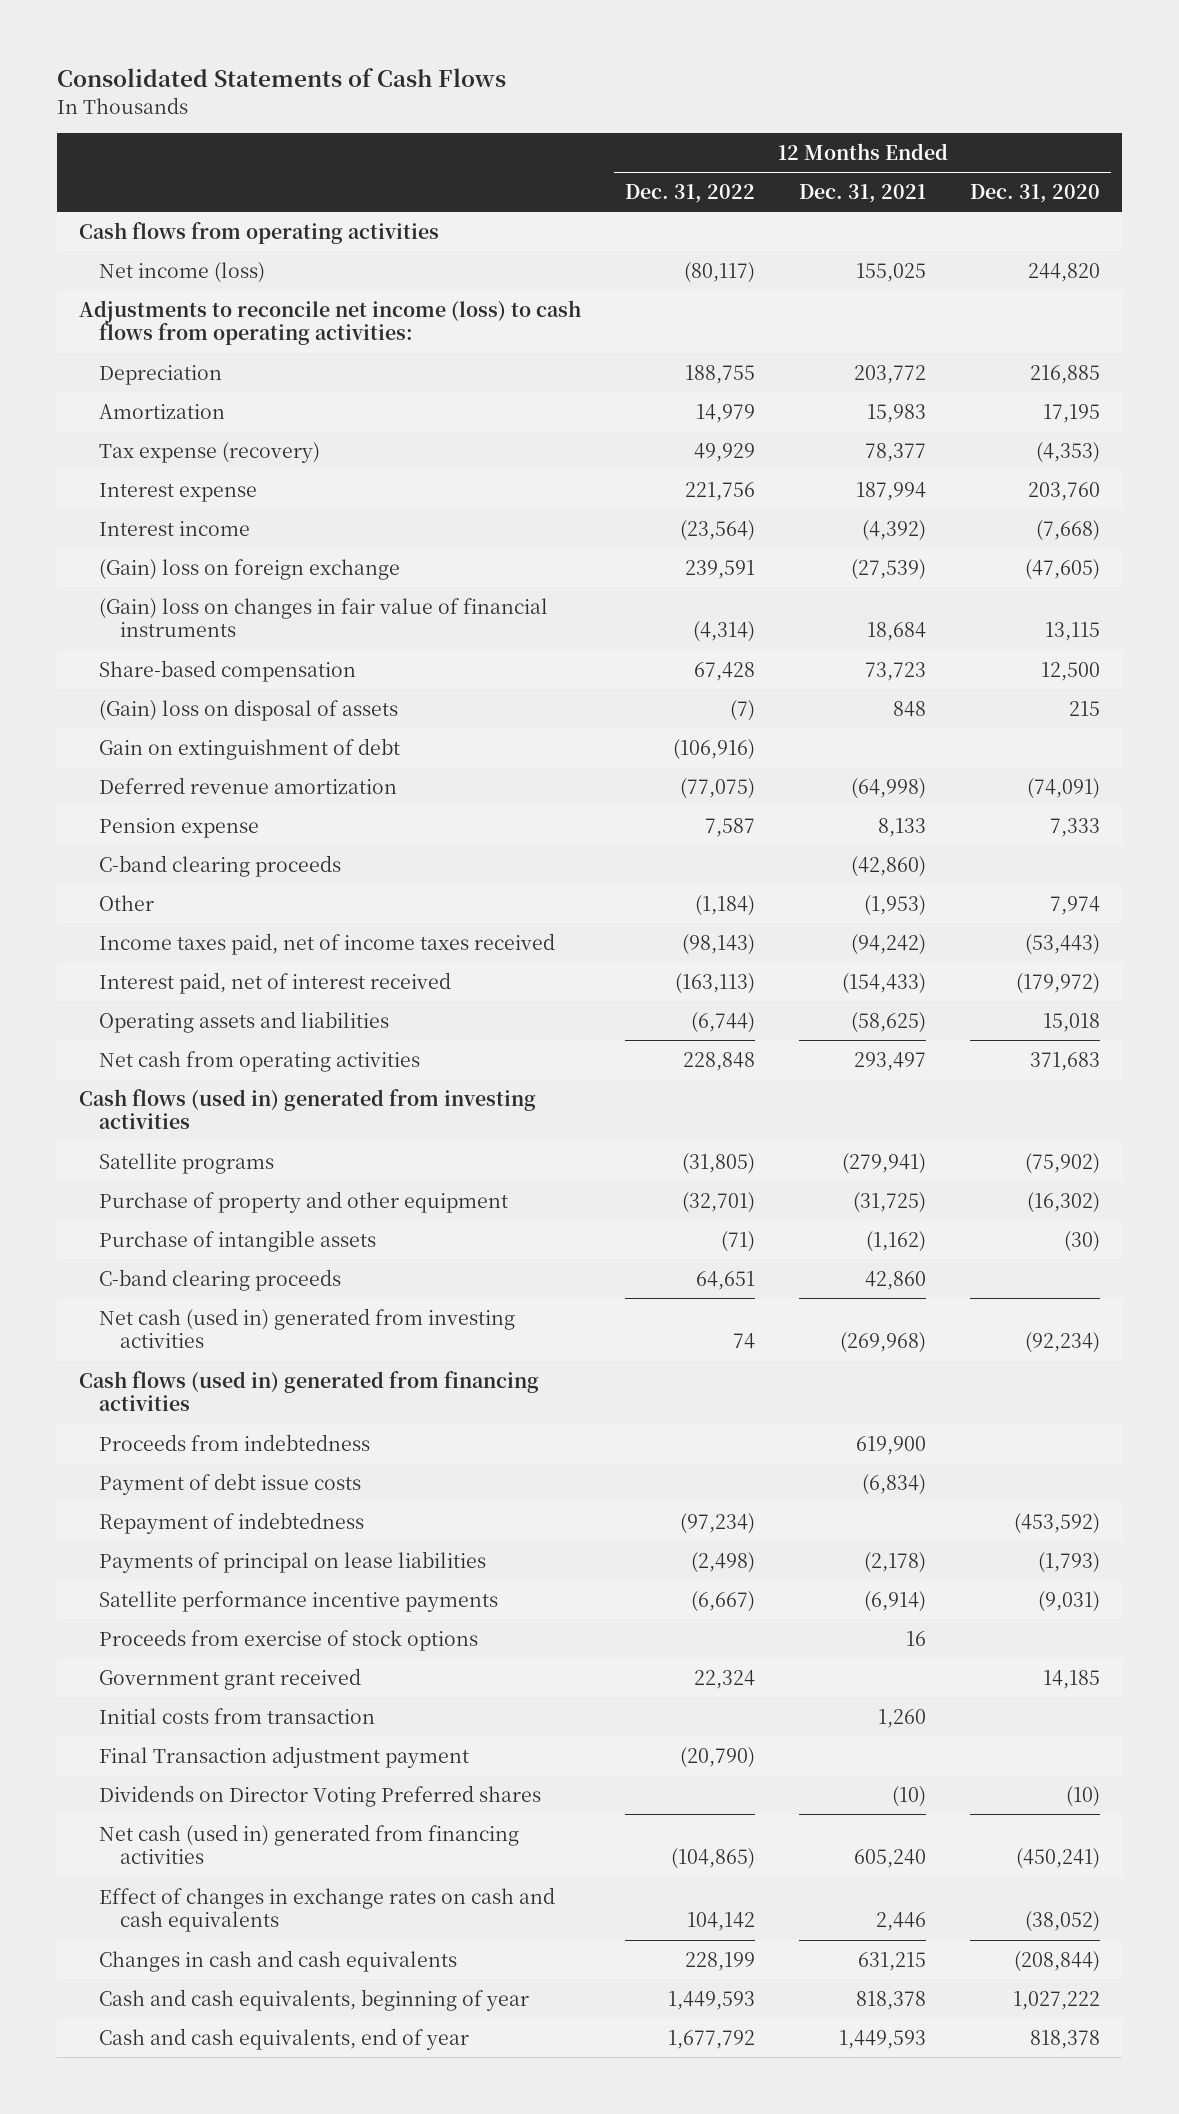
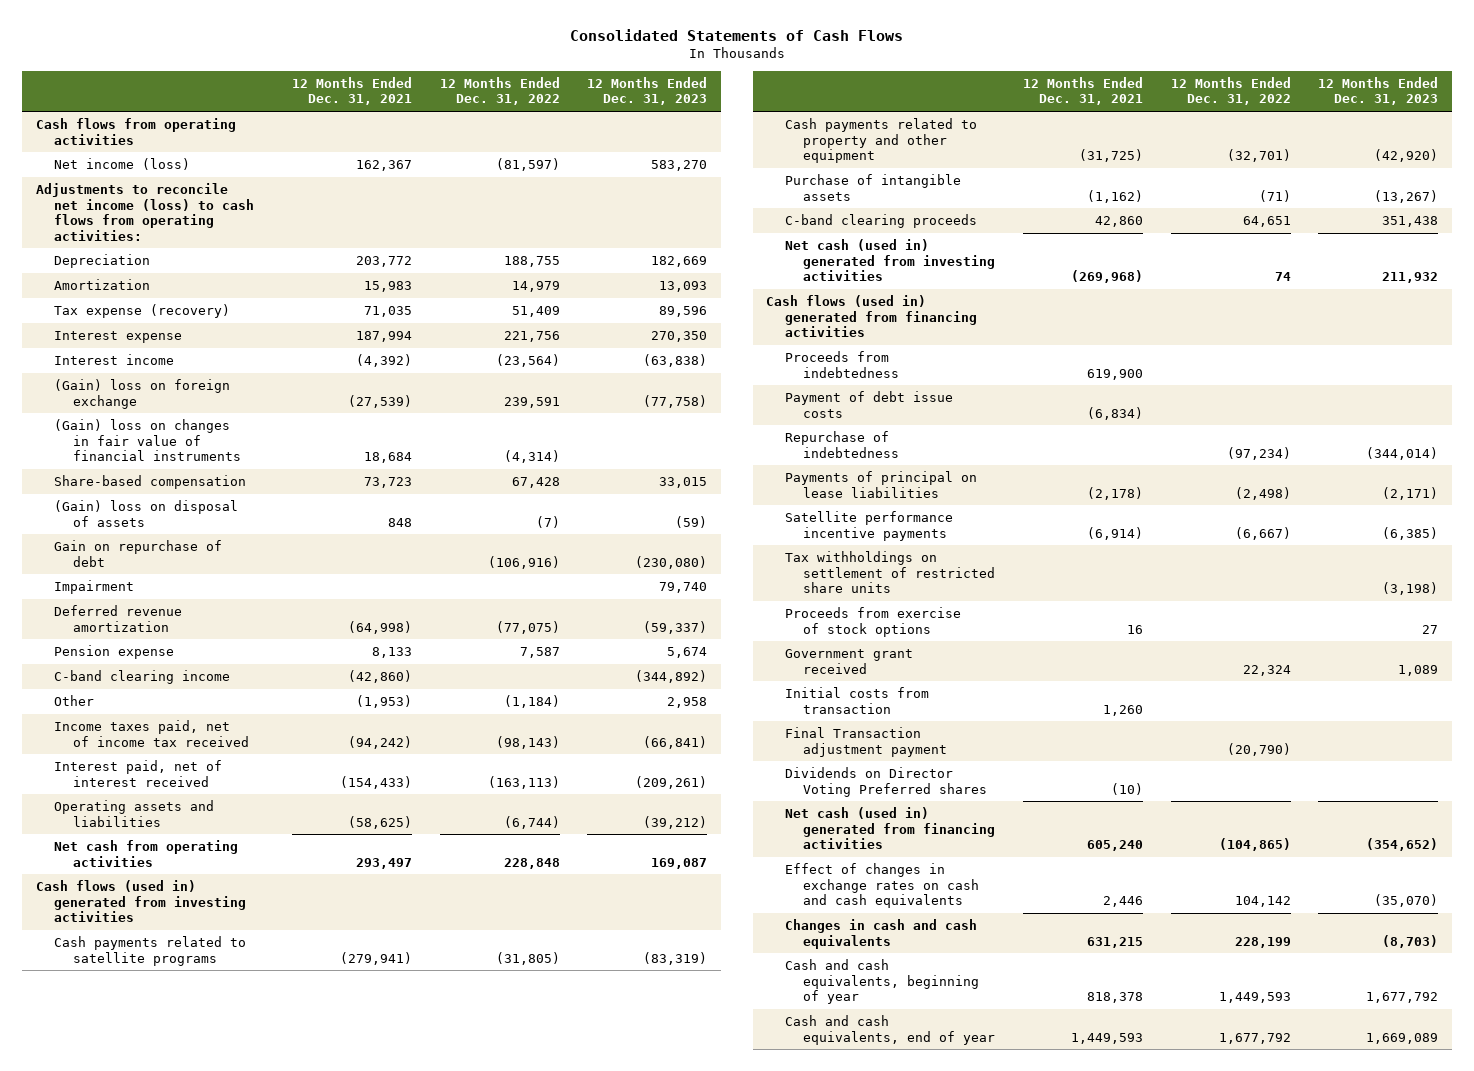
- | 12 Months Ended Dec. 31, 2022 | 12 Months Ended Dec. 31, 2021 | 12 Months Ended Dec. 31, 2020
+ | 12 Months Ended Dec. 31, 2021 | 12 Months Ended Dec. 31, 2022 | 12 Months Ended Dec. 31, 2023
- Net income (loss) | (80,117) | 155,025 | 244,820
+ Net income (loss) | 162,367 | (81,597) | 583,270
- Tax expense (recovery) | 49,929 | 78,377 | (4,353)
+ Tax expense (recovery) | 71,035 | 51,409 | 89,596
- Gain on extinguishment of debt | (106,916) | |
+ Gain on repurchase of debt | | (106,916) | (230,080)
+ Impairment | | | 79,740
- C-band clearing proceeds | | (42,860) |
+ C-band clearing income | (42,860) | | (344,892)
- Income taxes paid, net of income taxes received | (98,143) | (94,242) | (53,443)
+ Income taxes paid, net of income tax received | (94,242) | (98,143) | (66,841)
- Satellite programs | (31,805) | (279,941) | (75,902)
- Purchase of property and other equipment | (32,701) | (31,725) | (16,302)
+ Cash payments related to satellite programs | (279,941) | (31,805) | (83,319)
+ Cash payments related to property and other equipment | (31,725) | (32,701) | (42,920)
- Repayment of indebtedness | (97,234) | | (453,592)
+ Repurchase of indebtedness | | (97,234) | (344,014)
+ Tax withholdings on settlement of restricted share units | | | (3,198)

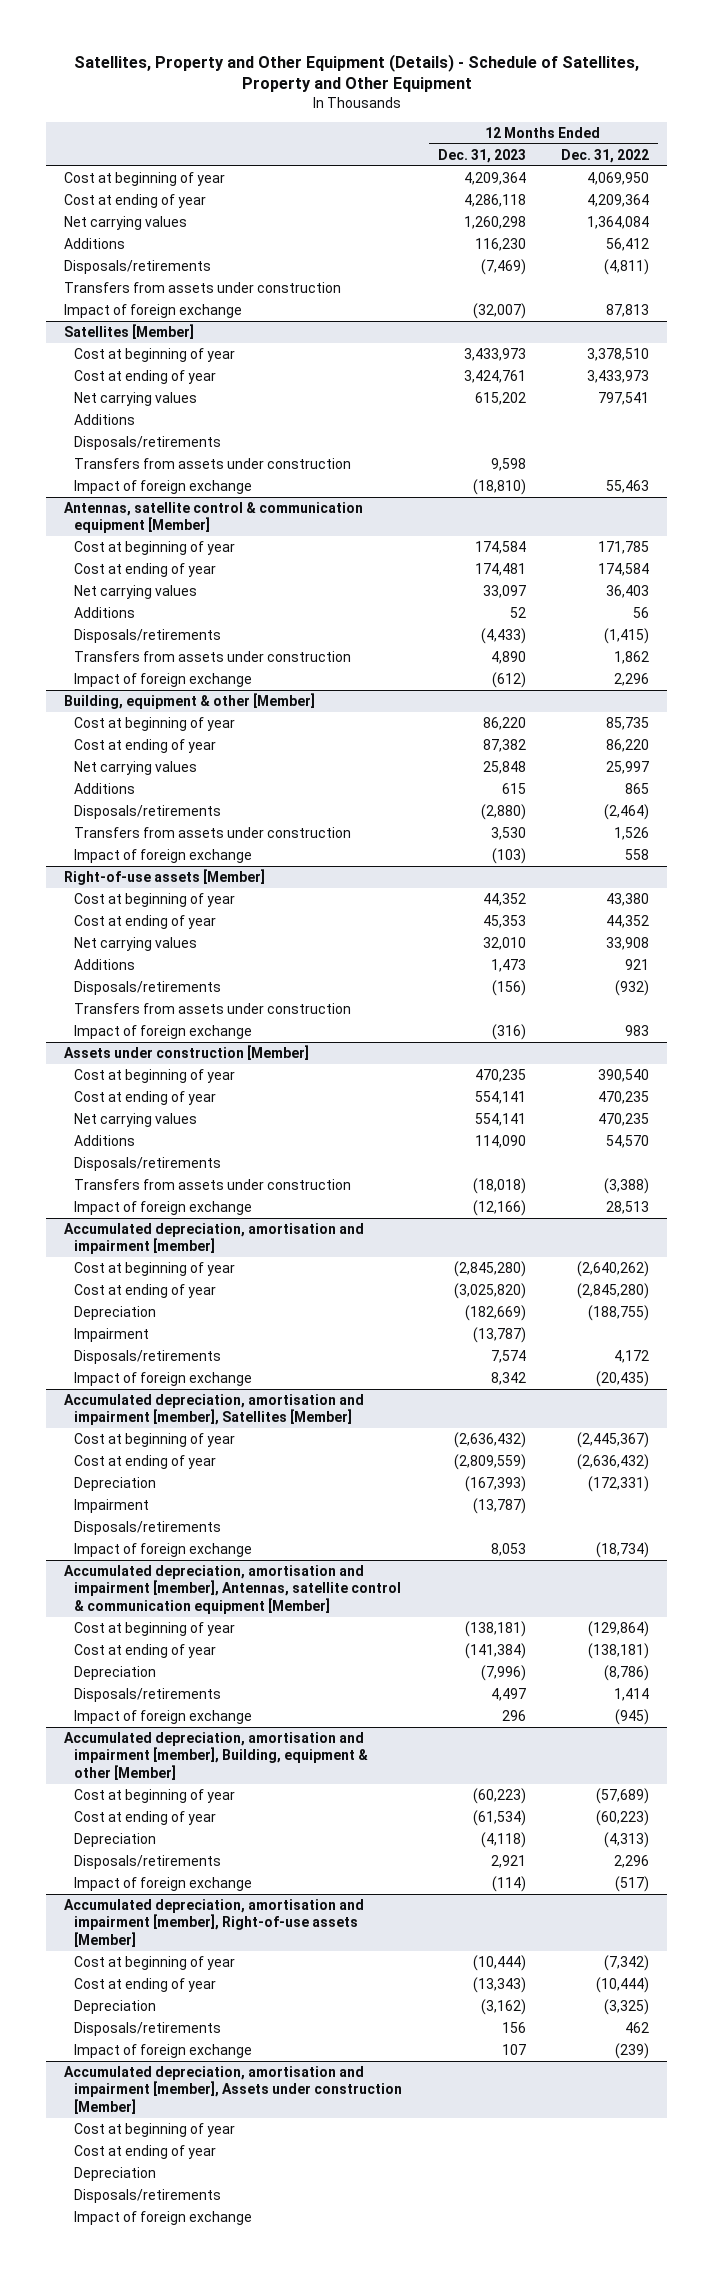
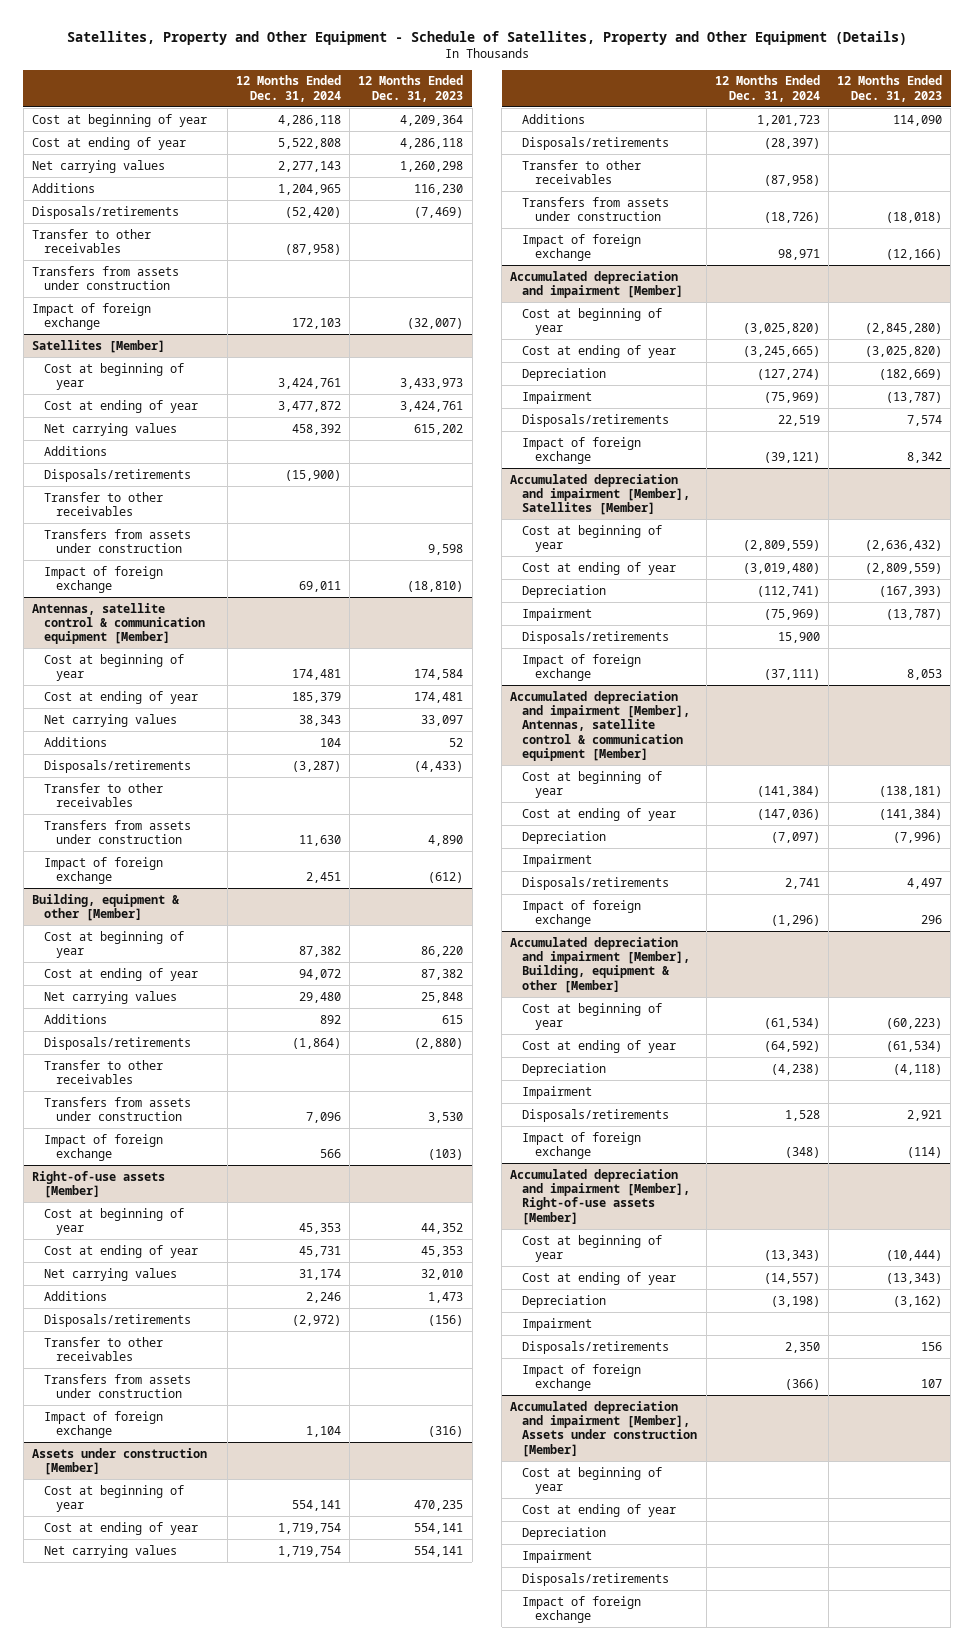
- Satellites, Property and Other Equipment (Details) - Schedule of Satellites, Property and Other Equipment
+ Satellites, Property and Other Equipment - Schedule of Satellites, Property and Other Equipment (Details)
- | 12 Months Ended Dec. 31, 2023 | 12 Months Ended Dec. 31, 2022
+ | 12 Months Ended Dec. 31, 2024 | 12 Months Ended Dec. 31, 2023
+ Transfer to other receivables | (87,958) |
@ Satellites [Member]
+ Transfer to other receivables
@ Antennas, satellite control & communication equipment [Member]
+ Transfer to other receivables
@ Building, equipment & other [Member]
+ Transfer to other receivables
@ Right-of-use assets [Member]
+ Transfer to other receivables
@ Assets under construction [Member]
+ Transfer to other receivables | (87,958) |
- Accumulated depreciation, amortisation and impairment [member]
+ Accumulated depreciation and impairment [Member]
- Accumulated depreciation, amortisation and impairment [member], Satellites [Member]
+ Accumulated depreciation and impairment [Member], Satellites [Member]
- Accumulated depreciation, amortisation and impairment [member], Antennas, satellite control & communication equipment [Member]
+ Accumulated depreciation and impairment [Member], Antennas, satellite control & communication equipment [Member]
+ Impairment
- Accumulated depreciation, amortisation and impairment [member], Building, equipment & other [Member]
+ Accumulated depreciation and impairment [Member], Building, equipment & other [Member]
+ Impairment
- Accumulated depreciation, amortisation and impairment [member], Right-of-use assets [Member]
+ Accumulated depreciation and impairment [Member], Right-of-use assets [Member]
+ Impairment
- Accumulated depreciation, amortisation and impairment [member], Assets under construction [Member]
+ Accumulated depreciation and impairment [Member], Assets under construction [Member]
+ Impairment

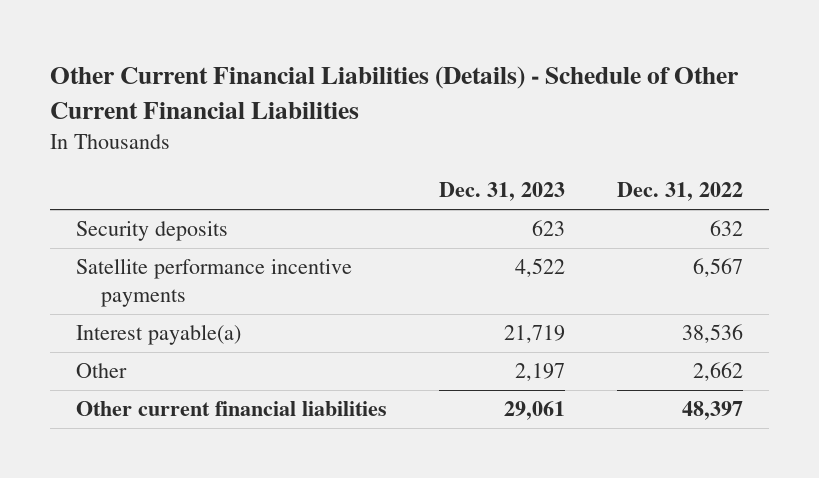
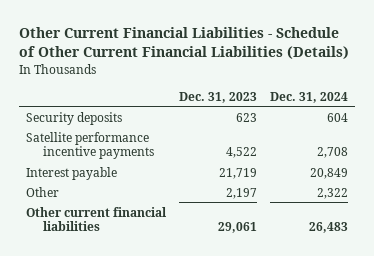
- Other Current Financial Liabilities (Details) - Schedule of Other Current Financial Liabilities
+ Other Current Financial Liabilities - Schedule of Other Current Financial Liabilities (Details)
- | Dec. 31, 2023 | Dec. 31, 2022
+ | Dec. 31, 2023 | Dec. 31, 2024
- Interest payable(a) | 21,719 | 38,536
+ Interest payable | 21,719 | 20,849

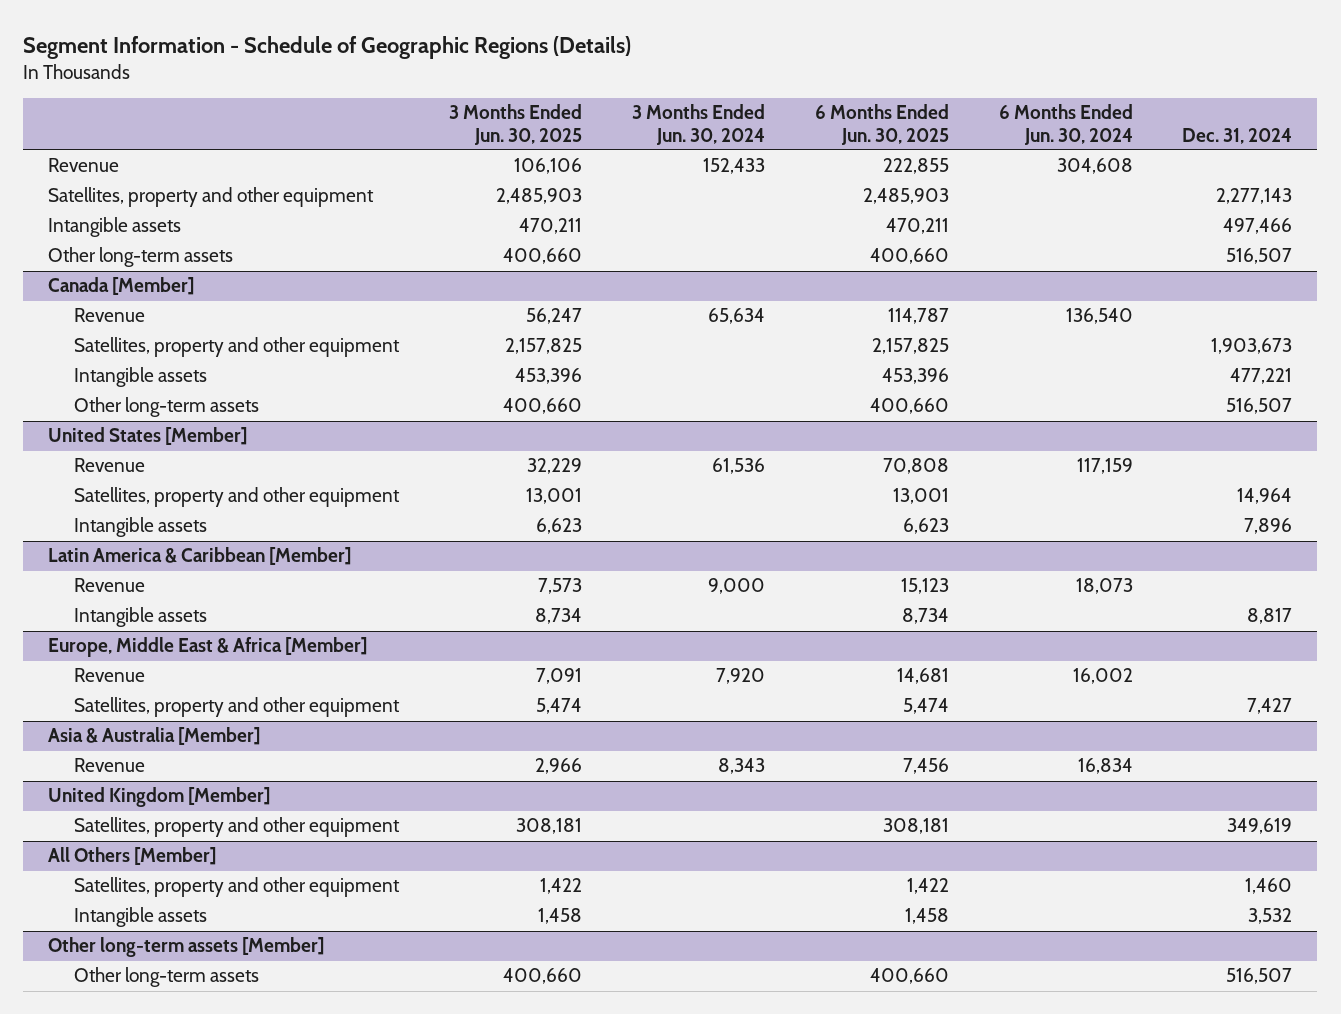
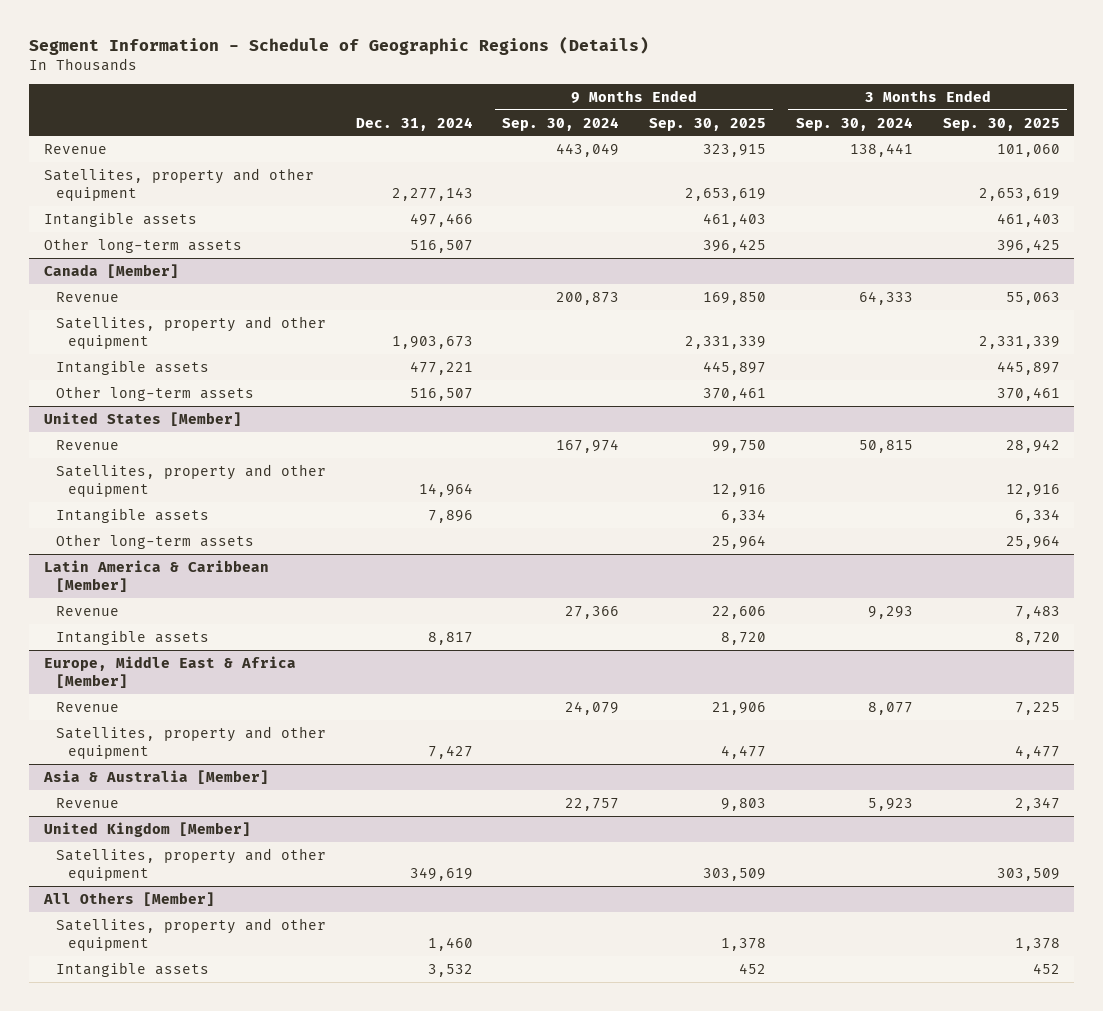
- | 3 Months Ended Jun. 30, 2025 | 3 Months Ended Jun. 30, 2024 | 6 Months Ended Jun. 30, 2025 | 6 Months Ended Jun. 30, 2024 | Dec. 31, 2024
+ | Dec. 31, 2024 | 9 Months Ended Sep. 30, 2024 | 9 Months Ended Sep. 30, 2025 | 3 Months Ended Sep. 30, 2024 | 3 Months Ended Sep. 30, 2025
@ United States [Member]
+ Other long-term assets | | | 25,964 | | 25,964
- Other long-term assets [Member]
- Other long-term assets | 400,660 | | 400,660 | | 516,507

